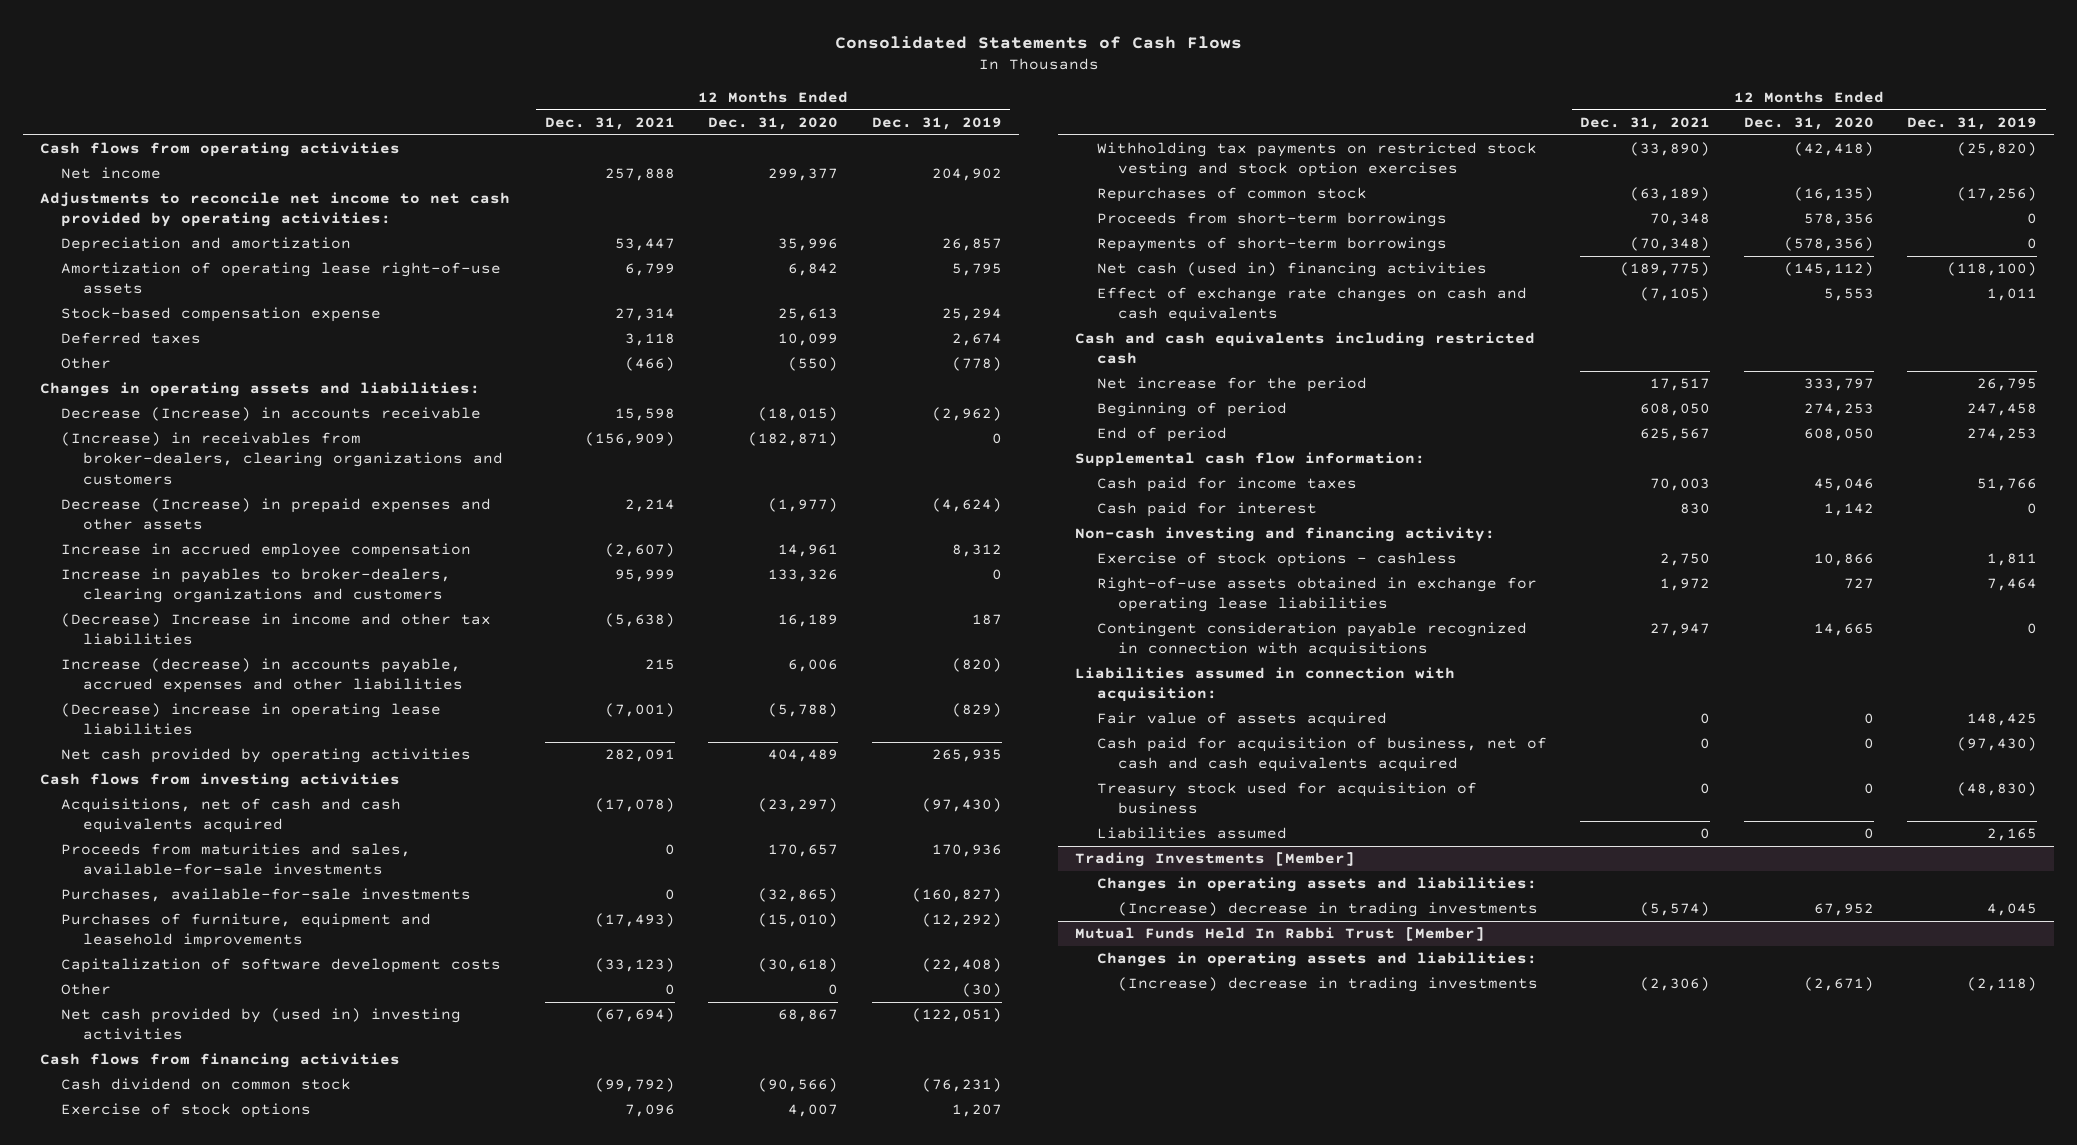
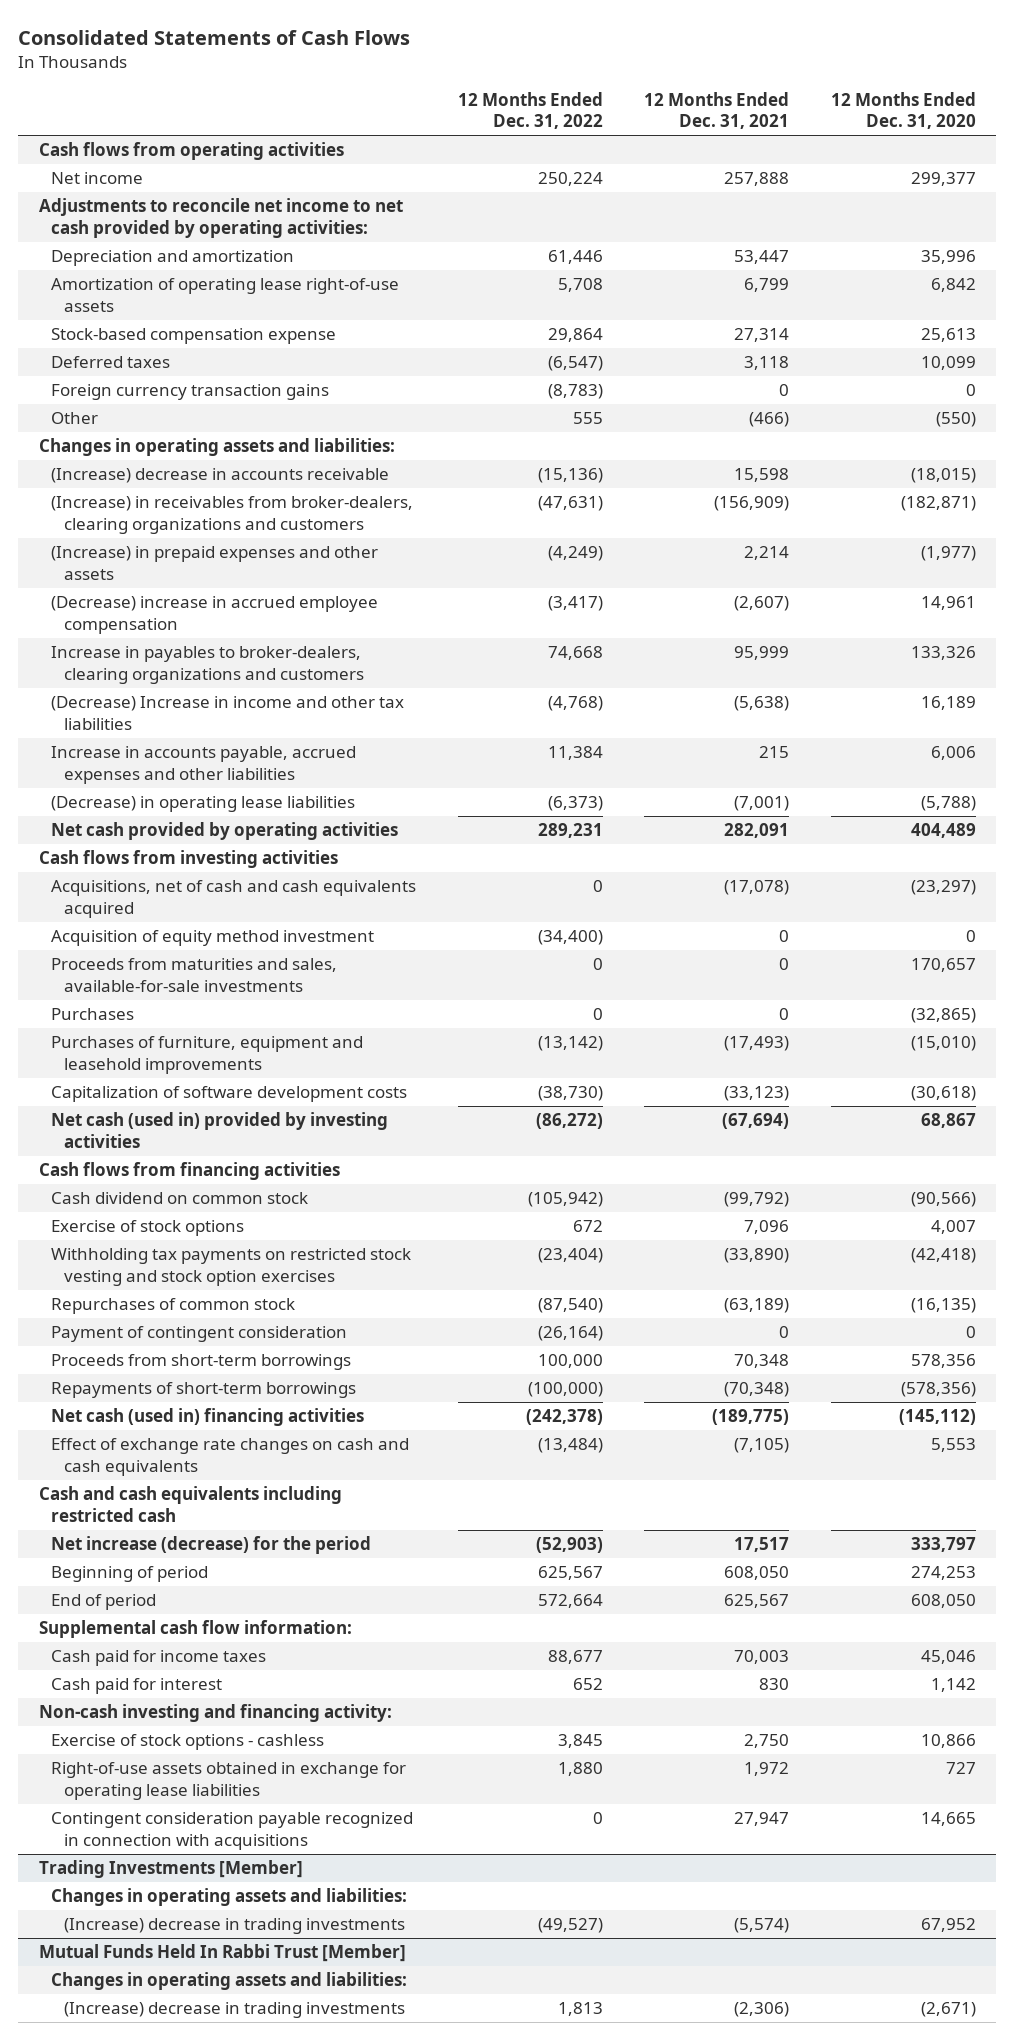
- | 12 Months Ended Dec. 31, 2021 | 12 Months Ended Dec. 31, 2020 | 12 Months Ended Dec. 31, 2019
+ | 12 Months Ended Dec. 31, 2022 | 12 Months Ended Dec. 31, 2021 | 12 Months Ended Dec. 31, 2020
+ Foreign currency transaction gains | (8,783) | 0 | 0
- Decrease (Increase) in accounts receivable | 15,598 | (18,015) | (2,962)
+ (Increase) decrease in accounts receivable | (15,136) | 15,598 | (18,015)
- Decrease (Increase) in prepaid expenses and other assets | 2,214 | (1,977) | (4,624)
- Increase in accrued employee compensation | (2,607) | 14,961 | 8,312
+ (Increase) in prepaid expenses and other assets | (4,249) | 2,214 | (1,977)
+ (Decrease) increase in accrued employee compensation | (3,417) | (2,607) | 14,961
- Increase (decrease) in accounts payable, accrued expenses and other liabilities | 215 | 6,006 | (820)
- (Decrease) increase in operating lease liabilities | (7,001) | (5,788) | (829)
+ Increase in accounts payable, accrued expenses and other liabilities | 11,384 | 215 | 6,006
+ (Decrease) in operating lease liabilities | (6,373) | (7,001) | (5,788)
+ Acquisition of equity method investment | (34,400) | 0 | 0
- Purchases, available-for-sale investments | 0 | (32,865) | (160,827)
+ Purchases | 0 | 0 | (32,865)
- Other | 0 | 0 | (30)
- Net cash provided by (used in) investing activities | (67,694) | 68,867 | (122,051)
+ Net cash (used in) provided by investing activities | (86,272) | (67,694) | 68,867
+ Payment of contingent consideration | (26,164) | 0 | 0
- Net increase for the period | 17,517 | 333,797 | 26,795
+ Net increase (decrease) for the period | (52,903) | 17,517 | 333,797
- Liabilities assumed in connection with acquisition:
- Fair value of assets acquired | 0 | 0 | 148,425
- Cash paid for acquisition of business, net of cash and cash equivalents acquired | 0 | 0 | (97,430)
- Treasury stock used for acquisition of business | 0 | 0 | (48,830)
- Liabilities assumed | 0 | 0 | 2,165

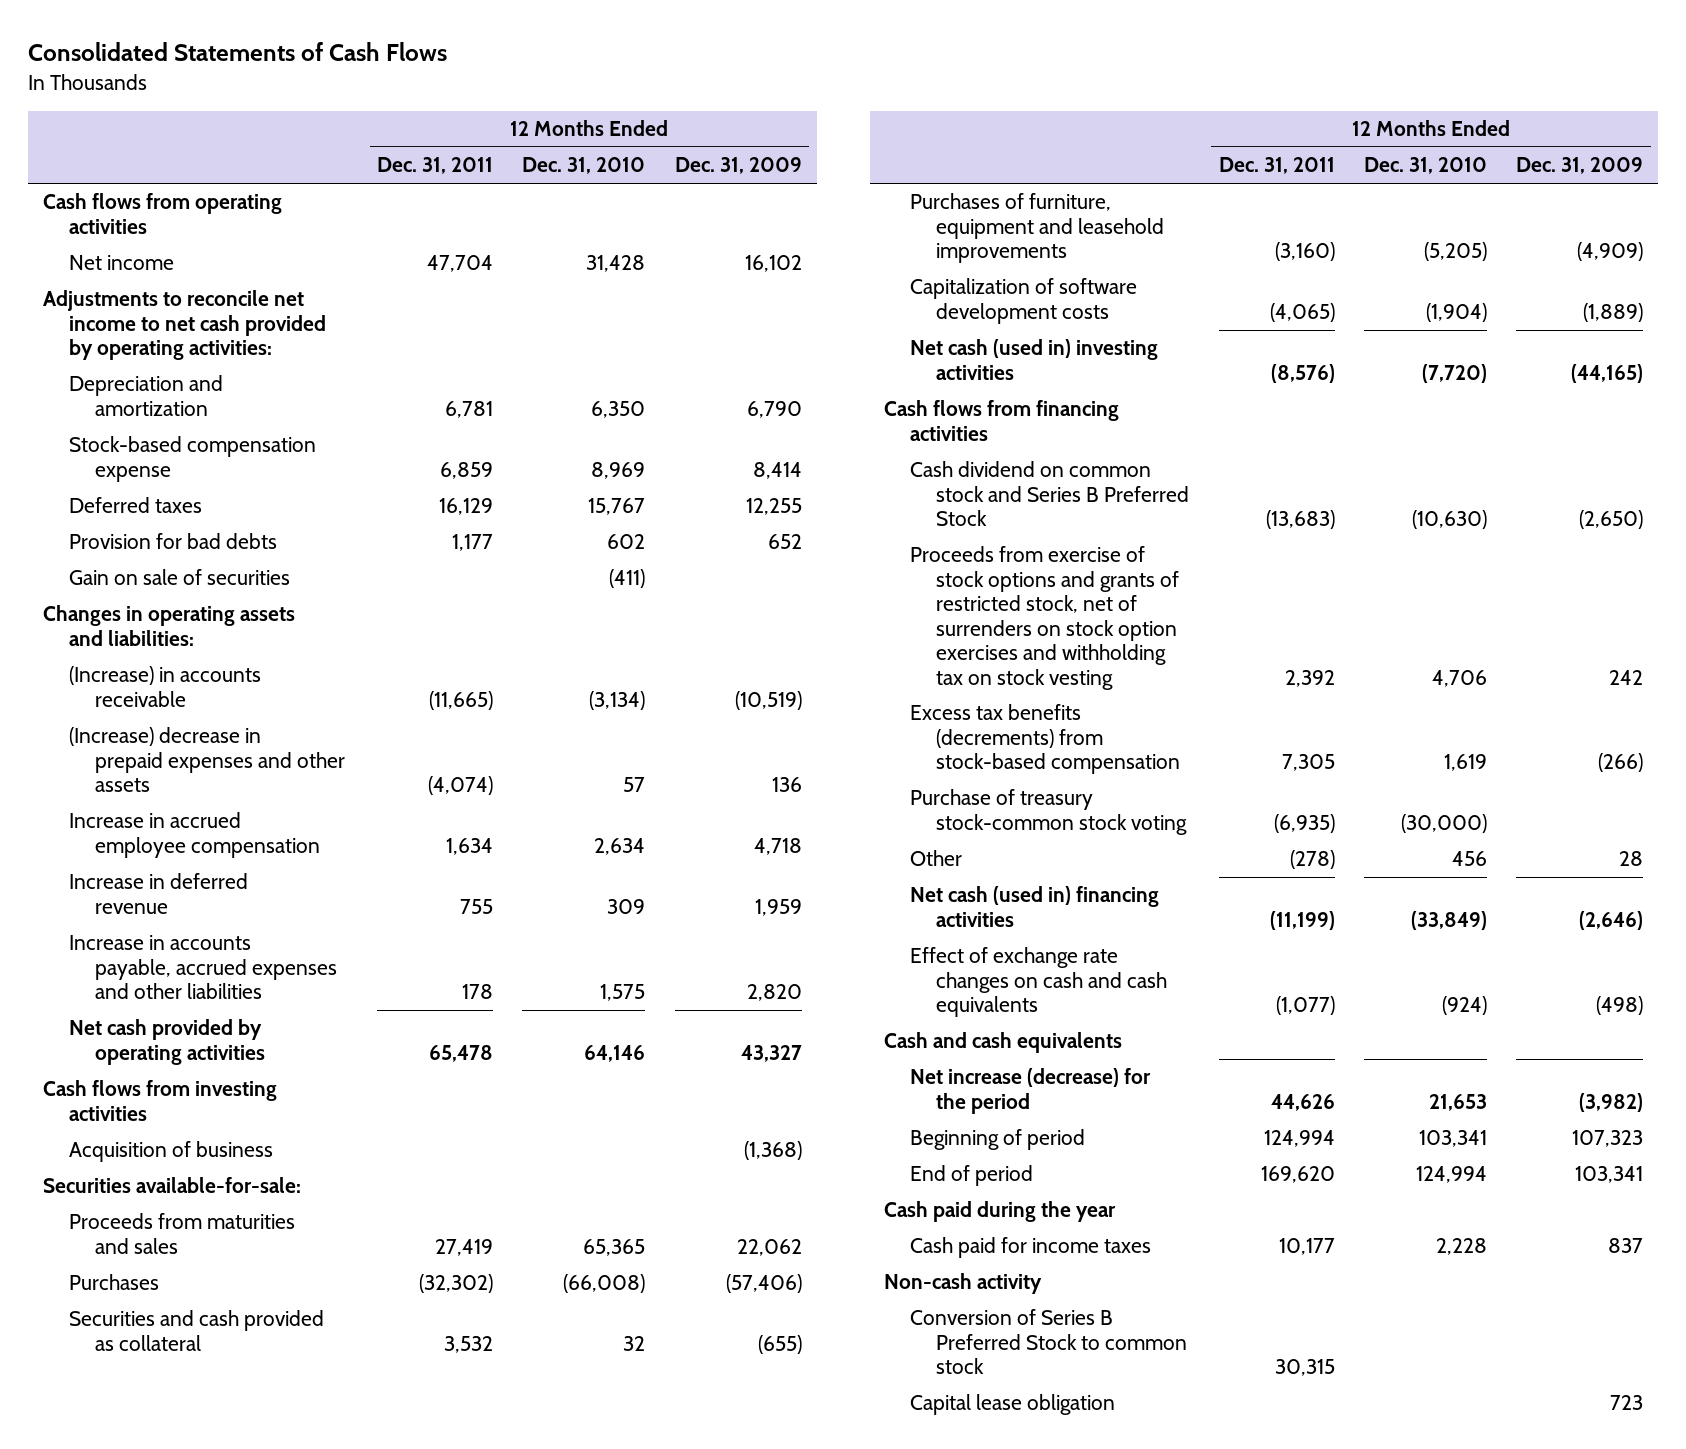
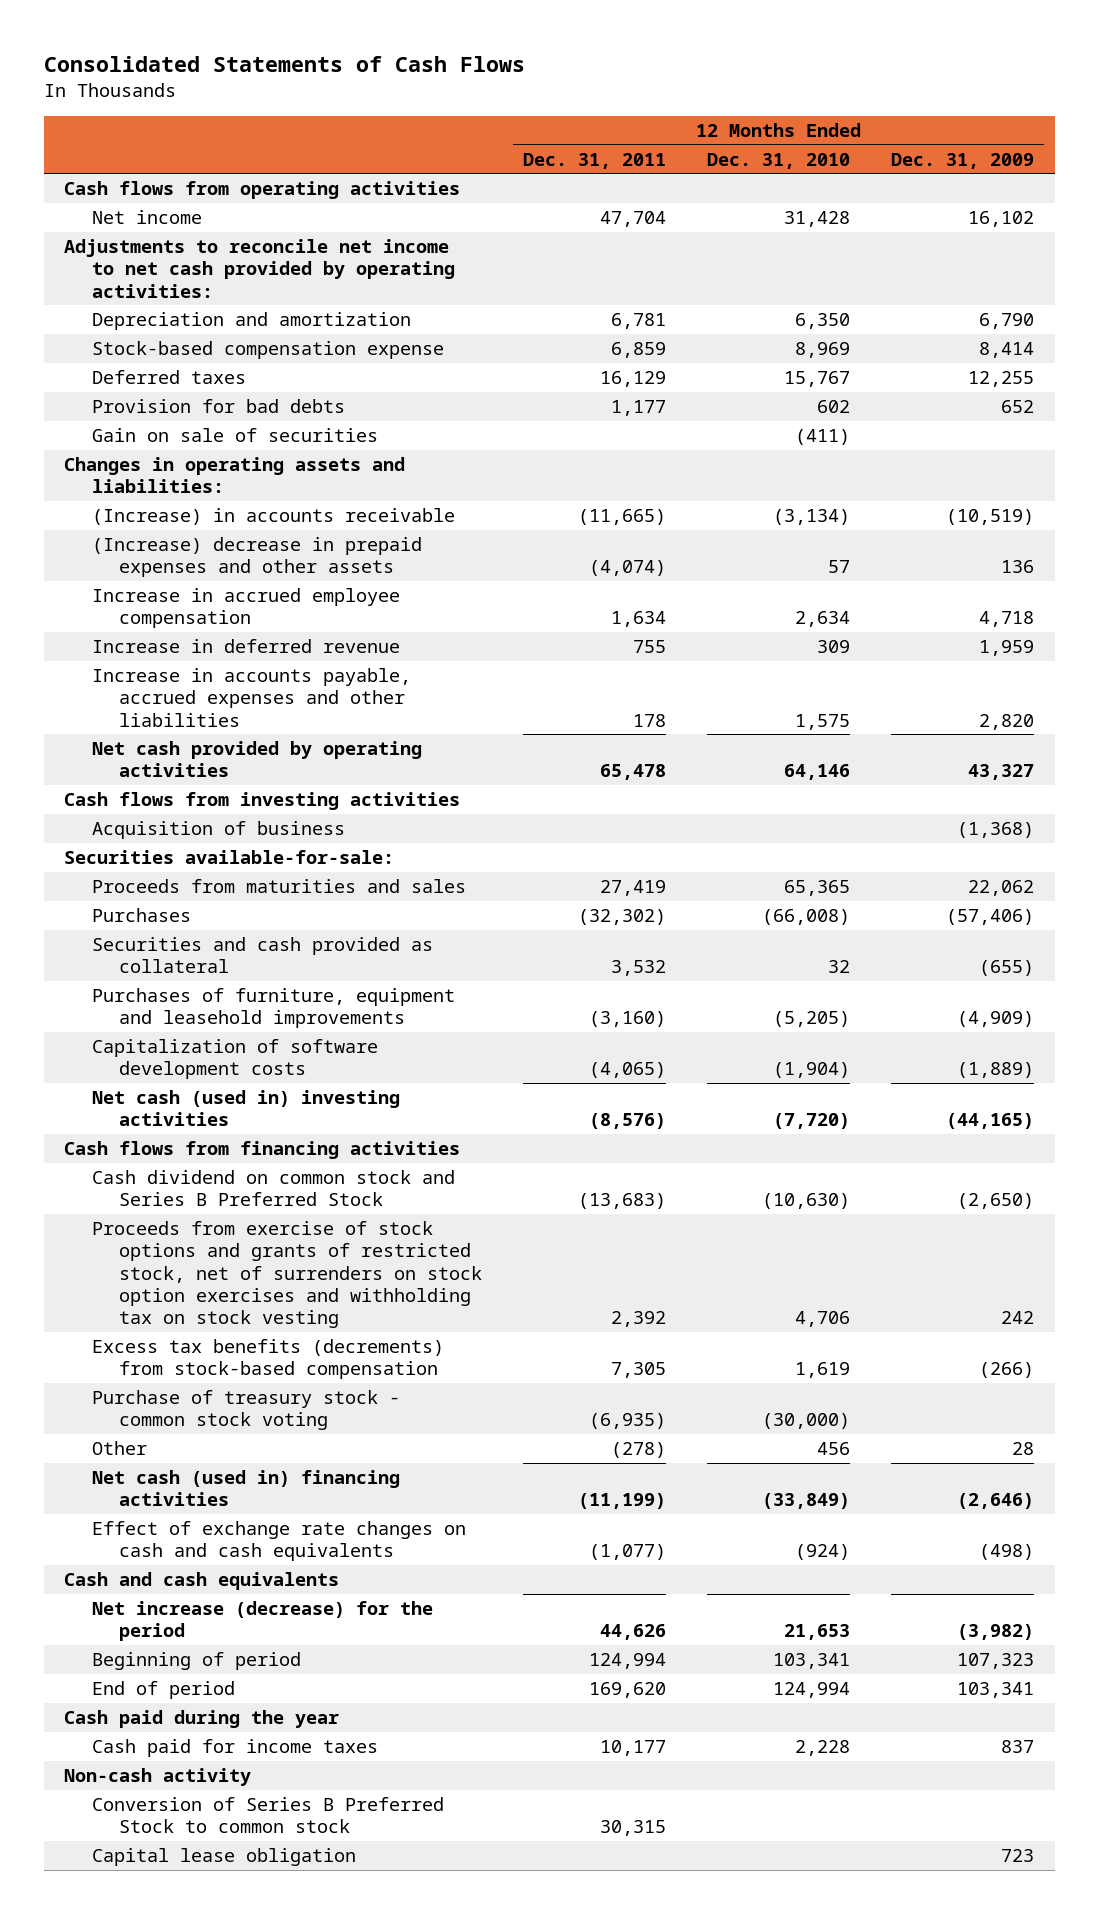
- Purchase of treasury stock-common stock voting | (6,935) | (30,000) |
+ Purchase of treasury stock - common stock voting | (6,935) | (30,000) |

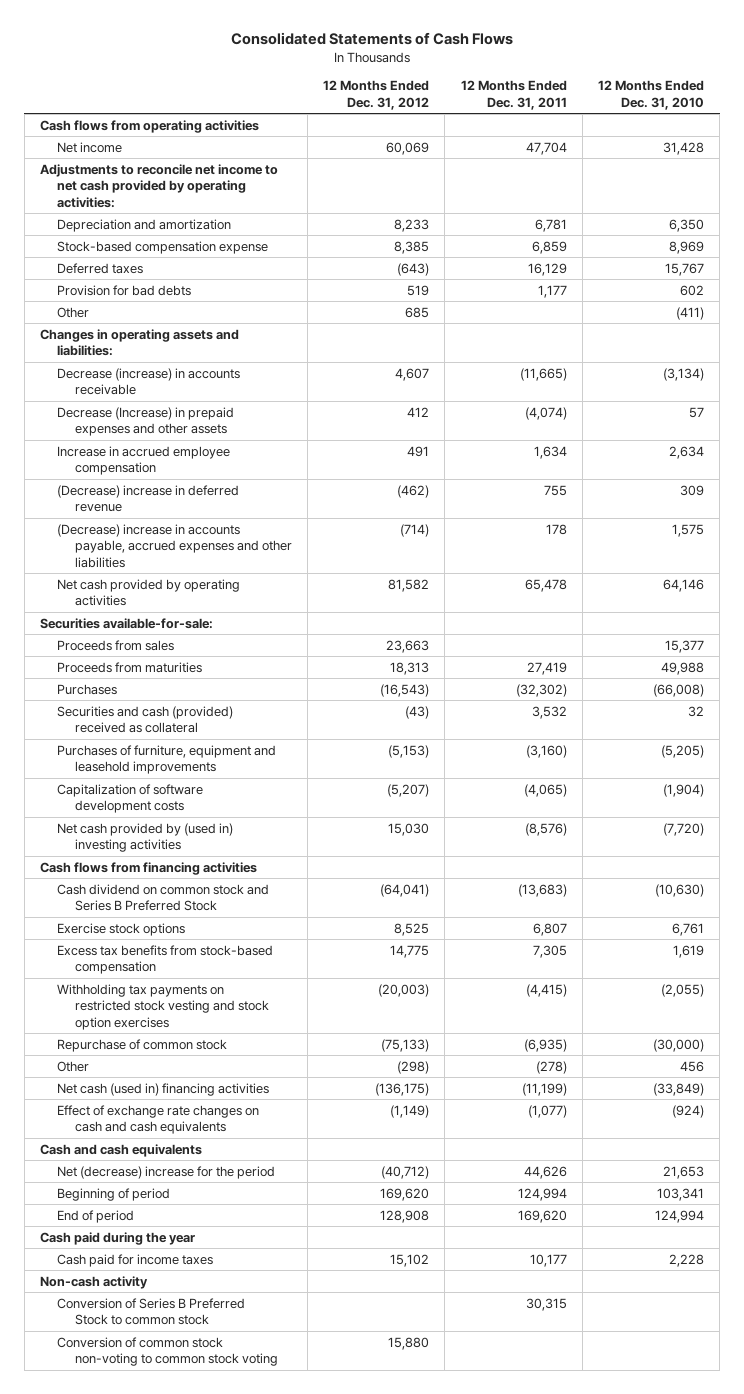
- | 12 Months Ended Dec. 31, 2011 | 12 Months Ended Dec. 31, 2010 | 12 Months Ended Dec. 31, 2009
+ | 12 Months Ended Dec. 31, 2012 | 12 Months Ended Dec. 31, 2011 | 12 Months Ended Dec. 31, 2010
- Gain on sale of securities | | (411) |
+ Other | 685 | | (411)
- (Increase) in accounts receivable | (11,665) | (3,134) | (10,519)
- (Increase) decrease in prepaid expenses and other assets | (4,074) | 57 | 136
+ Decrease (increase) in accounts receivable | 4,607 | (11,665) | (3,134)
+ Decrease (Increase) in prepaid expenses and other assets | 412 | (4,074) | 57
- Increase in deferred revenue | 755 | 309 | 1,959
- Increase in accounts payable, accrued expenses and other liabilities | 178 | 1,575 | 2,820
+ (Decrease) increase in deferred revenue | (462) | 755 | 309
+ (Decrease) increase in accounts payable, accrued expenses and other liabilities | (714) | 178 | 1,575
- Cash flows from investing activities
- Acquisition of business | | | (1,368)
- Proceeds from maturities and sales | 27,419 | 65,365 | 22,062
+ Proceeds from sales | 23,663 | | 15,377
+ Proceeds from maturities | 18,313 | 27,419 | 49,988
- Securities and cash provided as collateral | 3,532 | 32 | (655)
+ Securities and cash (provided) received as collateral | (43) | 3,532 | 32
- Net cash (used in) investing activities | (8,576) | (7,720) | (44,165)
+ Net cash provided by (used in) investing activities | 15,030 | (8,576) | (7,720)
- Proceeds from exercise of stock options and grants of restricted stock, net of surrenders on stock option exercises and withholding tax on stock vesting | 2,392 | 4,706 | 242
- Excess tax benefits (decrements) from stock-based compensation | 7,305 | 1,619 | (266)
- Purchase of treasury stock - common stock voting | (6,935) | (30,000) |
+ Exercise stock options | 8,525 | 6,807 | 6,761
+ Excess tax benefits from stock-based compensation | 14,775 | 7,305 | 1,619
+ Withholding tax payments on restricted stock vesting and stock option exercises | (20,003) | (4,415) | (2,055)
+ Repurchase of common stock | (75,133) | (6,935) | (30,000)
- Net increase (decrease) for the period | 44,626 | 21,653 | (3,982)
+ Net (decrease) increase for the period | (40,712) | 44,626 | 21,653
- Capital lease obligation | | | 723
+ Conversion of common stock non-voting to common stock voting | 15,880 | |

